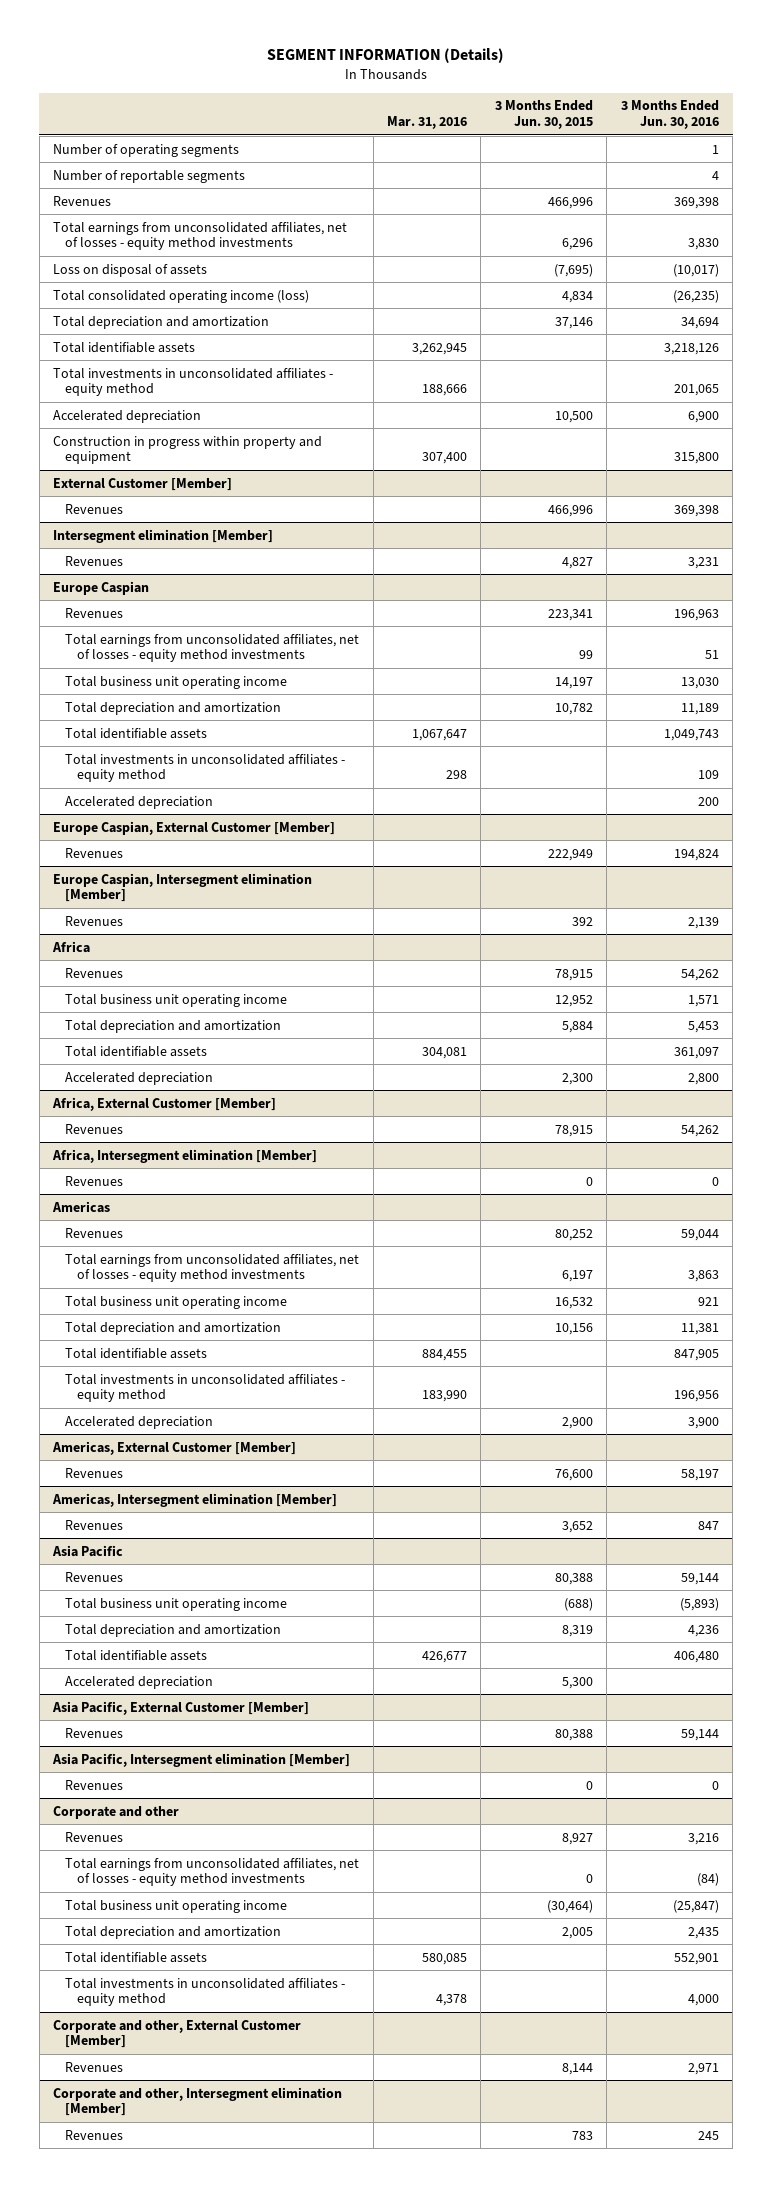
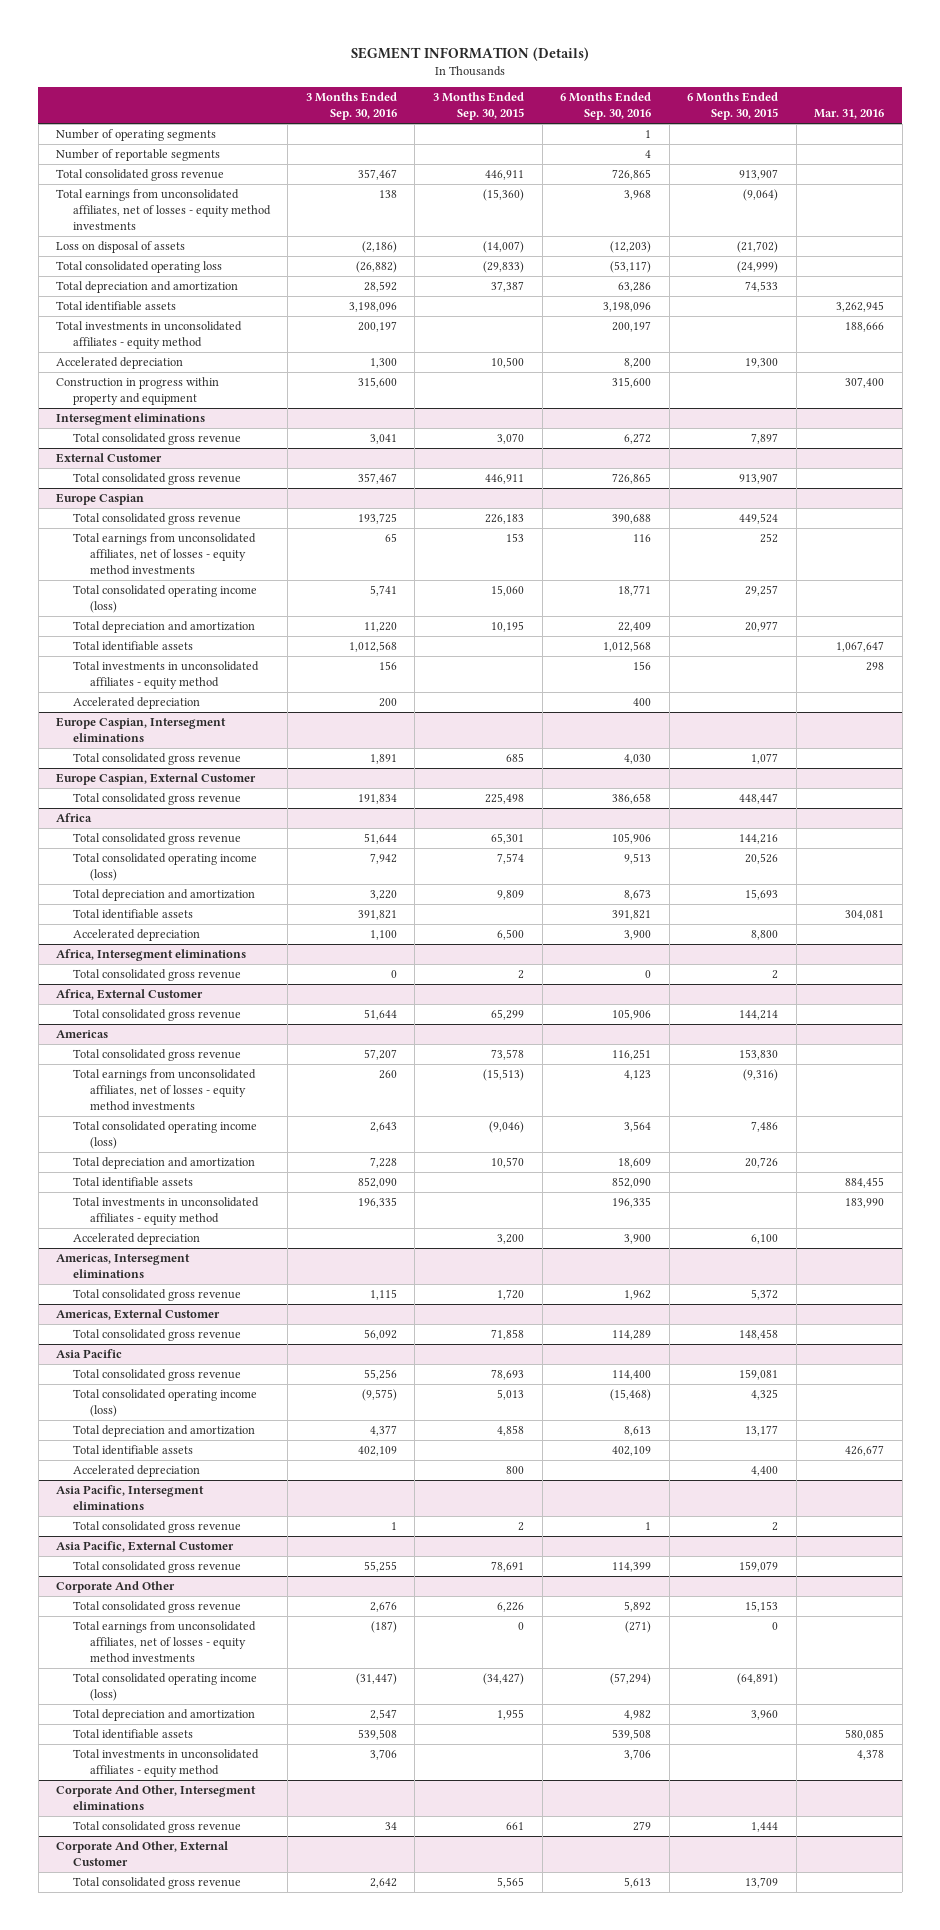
- | Mar. 31, 2016 | 3 Months Ended Jun. 30, 2015 | 3 Months Ended Jun. 30, 2016
+ | 3 Months Ended Sep. 30, 2016 | 3 Months Ended Sep. 30, 2015 | 6 Months Ended Sep. 30, 2016 | 6 Months Ended Sep. 30, 2015 | Mar. 31, 2016
- Revenues | | 466,996 | 369,398
+ Total consolidated gross revenue | 357,467 | 446,911 | 726,865 | 913,907 |
- Total consolidated operating income (loss) | | 4,834 | (26,235)
+ Total consolidated operating loss | (26,882) | (29,833) | (53,117) | (24,999) |
- External Customer [Member]
- Revenues | | 466,996 | 369,398
- Intersegment elimination [Member]
- Revenues | | 4,827 | 3,231
+ Intersegment eliminations
+ Total consolidated gross revenue | 3,041 | 3,070 | 6,272 | 7,897 |
+ External Customer
+ Total consolidated gross revenue | 357,467 | 446,911 | 726,865 | 913,907 |
@ Europe Caspian
- Revenues | | 223,341 | 196,963
+ Total consolidated gross revenue | 193,725 | 226,183 | 390,688 | 449,524 |
- Total business unit operating income | | 14,197 | 13,030
+ Total consolidated operating income (loss) | 5,741 | 15,060 | 18,771 | 29,257 |
- Europe Caspian, External Customer [Member]
- Revenues | | 222,949 | 194,824
- Europe Caspian, Intersegment elimination [Member]
- Revenues | | 392 | 2,139
+ Europe Caspian, Intersegment eliminations
+ Total consolidated gross revenue | 1,891 | 685 | 4,030 | 1,077 |
+ Europe Caspian, External Customer
+ Total consolidated gross revenue | 191,834 | 225,498 | 386,658 | 448,447 |
@ Africa
- Revenues | | 78,915 | 54,262
- Total business unit operating income | | 12,952 | 1,571
+ Total consolidated gross revenue | 51,644 | 65,301 | 105,906 | 144,216 |
+ Total consolidated operating income (loss) | 7,942 | 7,574 | 9,513 | 20,526 |
- Africa, External Customer [Member]
- Revenues | | 78,915 | 54,262
- Africa, Intersegment elimination [Member]
- Revenues | | 0 | 0
+ Africa, Intersegment eliminations
+ Total consolidated gross revenue | 0 | 2 | 0 | 2 |
+ Africa, External Customer
+ Total consolidated gross revenue | 51,644 | 65,299 | 105,906 | 144,214 |
@ Americas
- Revenues | | 80,252 | 59,044
+ Total consolidated gross revenue | 57,207 | 73,578 | 116,251 | 153,830 |
- Total business unit operating income | | 16,532 | 921
+ Total consolidated operating income (loss) | 2,643 | (9,046) | 3,564 | 7,486 |
- Americas, External Customer [Member]
- Revenues | | 76,600 | 58,197
- Americas, Intersegment elimination [Member]
- Revenues | | 3,652 | 847
+ Americas, Intersegment eliminations
+ Total consolidated gross revenue | 1,115 | 1,720 | 1,962 | 5,372 |
+ Americas, External Customer
+ Total consolidated gross revenue | 56,092 | 71,858 | 114,289 | 148,458 |
@ Asia Pacific
- Revenues | | 80,388 | 59,144
- Total business unit operating income | | (688) | (5,893)
+ Total consolidated gross revenue | 55,256 | 78,693 | 114,400 | 159,081 |
+ Total consolidated operating income (loss) | (9,575) | 5,013 | (15,468) | 4,325 |
- Asia Pacific, External Customer [Member]
- Revenues | | 80,388 | 59,144
- Asia Pacific, Intersegment elimination [Member]
- Revenues | | 0 | 0
- Corporate and other
- Revenues | | 8,927 | 3,216
+ Asia Pacific, Intersegment eliminations
+ Total consolidated gross revenue | 1 | 2 | 1 | 2 |
+ Asia Pacific, External Customer
+ Total consolidated gross revenue | 55,255 | 78,691 | 114,399 | 159,079 |
+ Corporate And Other
+ Total consolidated gross revenue | 2,676 | 6,226 | 5,892 | 15,153 |
- Total business unit operating income | | (30,464) | (25,847)
+ Total consolidated operating income (loss) | (31,447) | (34,427) | (57,294) | (64,891) |
- Corporate and other, External Customer [Member]
- Revenues | | 8,144 | 2,971
- Corporate and other, Intersegment elimination [Member]
- Revenues | | 783 | 245
+ Corporate And Other, Intersegment eliminations
+ Total consolidated gross revenue | 34 | 661 | 279 | 1,444 |
+ Corporate And Other, External Customer
+ Total consolidated gross revenue | 2,642 | 5,565 | 5,613 | 13,709 |

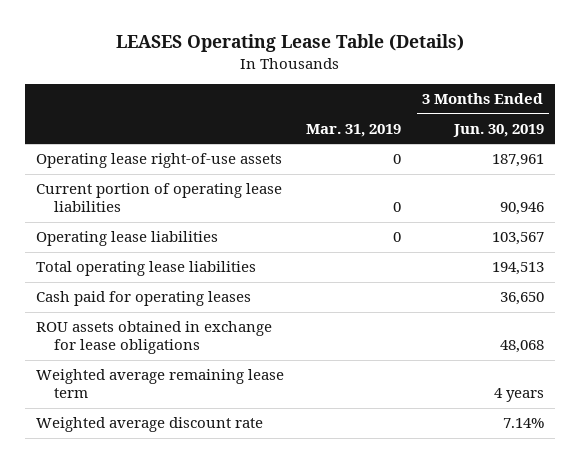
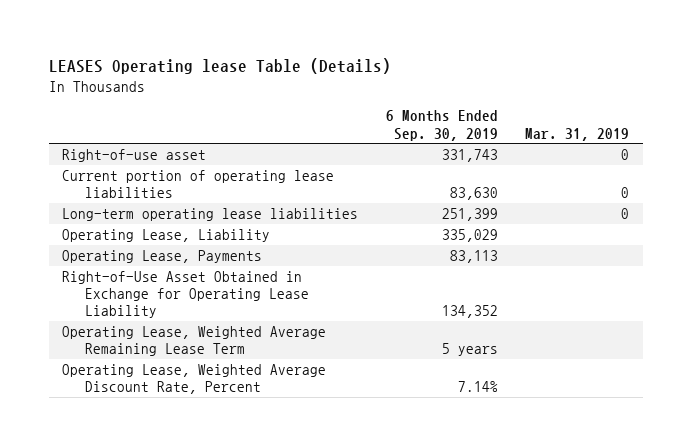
- LEASES Operating Lease Table (Details)
+ LEASES Operating lease Table (Details)
- | Mar. 31, 2019 | 3 Months Ended Jun. 30, 2019
+ | 6 Months Ended Sep. 30, 2019 | Mar. 31, 2019
- Operating lease right-of-use assets | 0 | 187,961
+ Right-of-use asset | 331,743 | 0
- Operating lease liabilities | 0 | 103,567
- Total operating lease liabilities | | 194,513
- Cash paid for operating leases | | 36,650
- ROU assets obtained in exchange for lease obligations | | 48,068
- Weighted average remaining lease term | | 4 years
- Weighted average discount rate | | 7.14%
+ Long-term operating lease liabilities | 251,399 | 0
+ Operating Lease, Liability | 335,029 |
+ Operating Lease, Payments | 83,113 |
+ Right-of-Use Asset Obtained in Exchange for Operating Lease Liability | 134,352 |
+ Operating Lease, Weighted Average Remaining Lease Term | 5 years |
+ Operating Lease, Weighted Average Discount Rate, Percent | 7.14% |

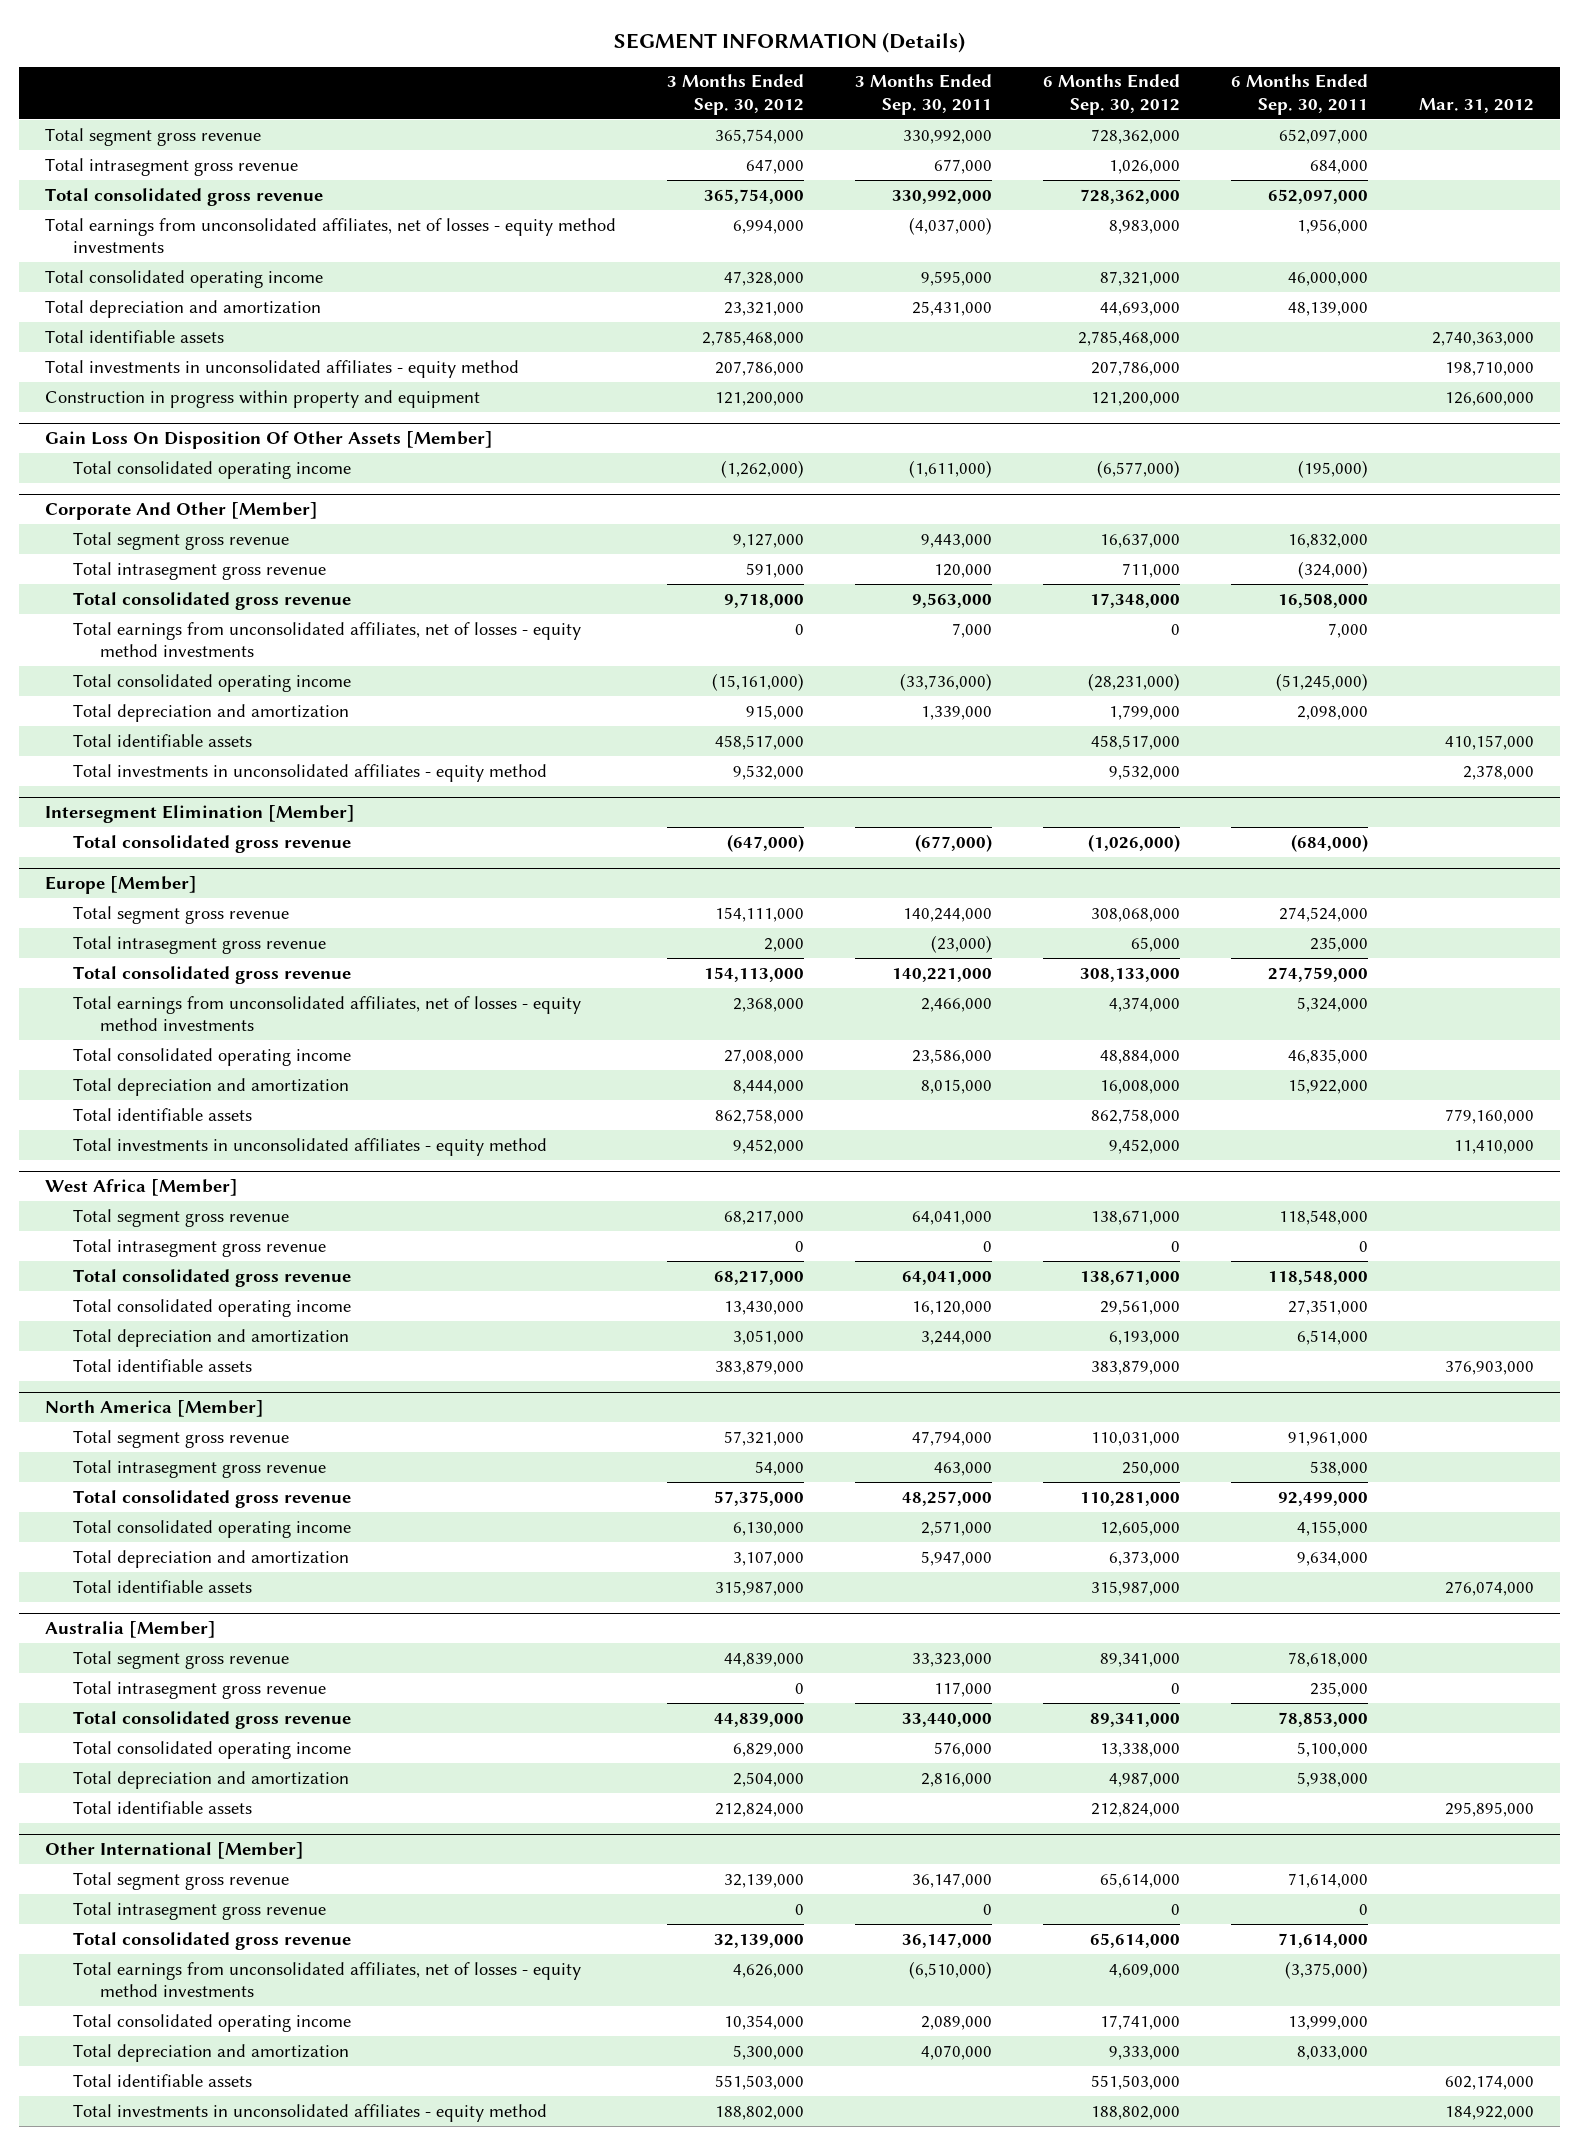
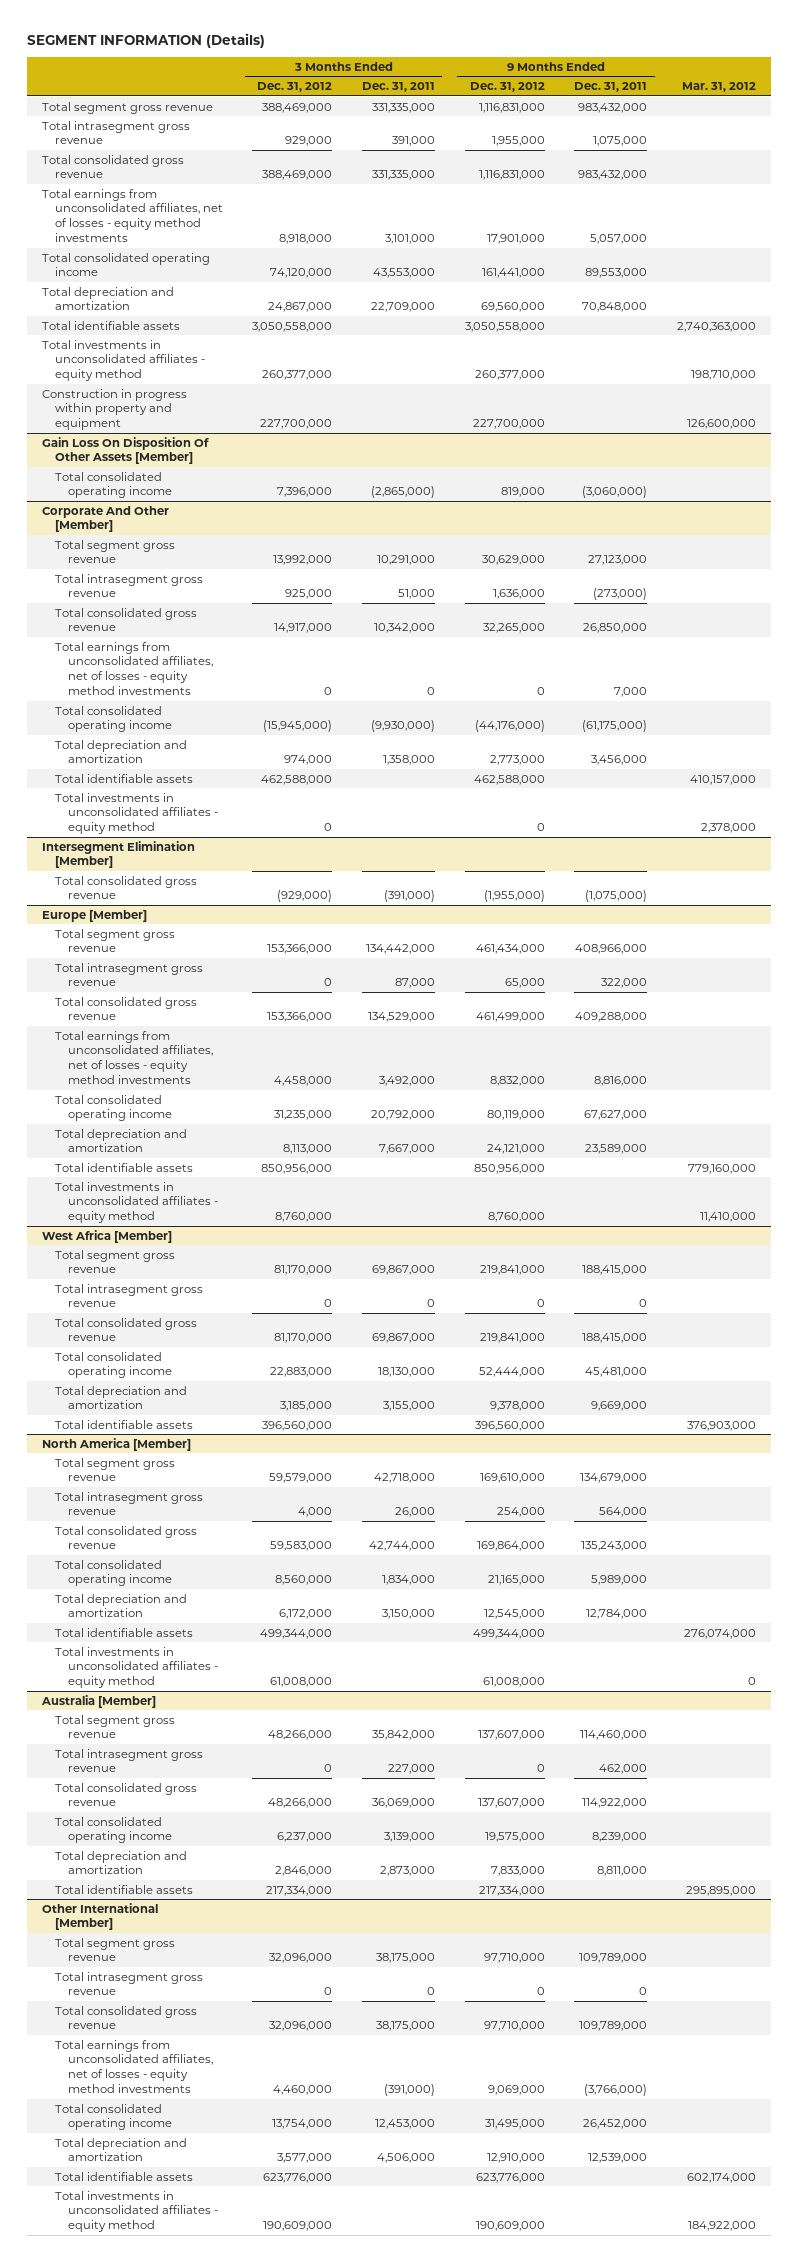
- | 3 Months Ended Sep. 30, 2012 | 3 Months Ended Sep. 30, 2011 | 6 Months Ended Sep. 30, 2012 | 6 Months Ended Sep. 30, 2011 | Mar. 31, 2012
+ | 3 Months Ended Dec. 31, 2012 | 3 Months Ended Dec. 31, 2011 | 9 Months Ended Dec. 31, 2012 | 9 Months Ended Dec. 31, 2011 | Mar. 31, 2012
@ North America [Member]
+ Total investments in unconsolidated affiliates - equity method | 61,008,000 | | 61,008,000 | | 0

